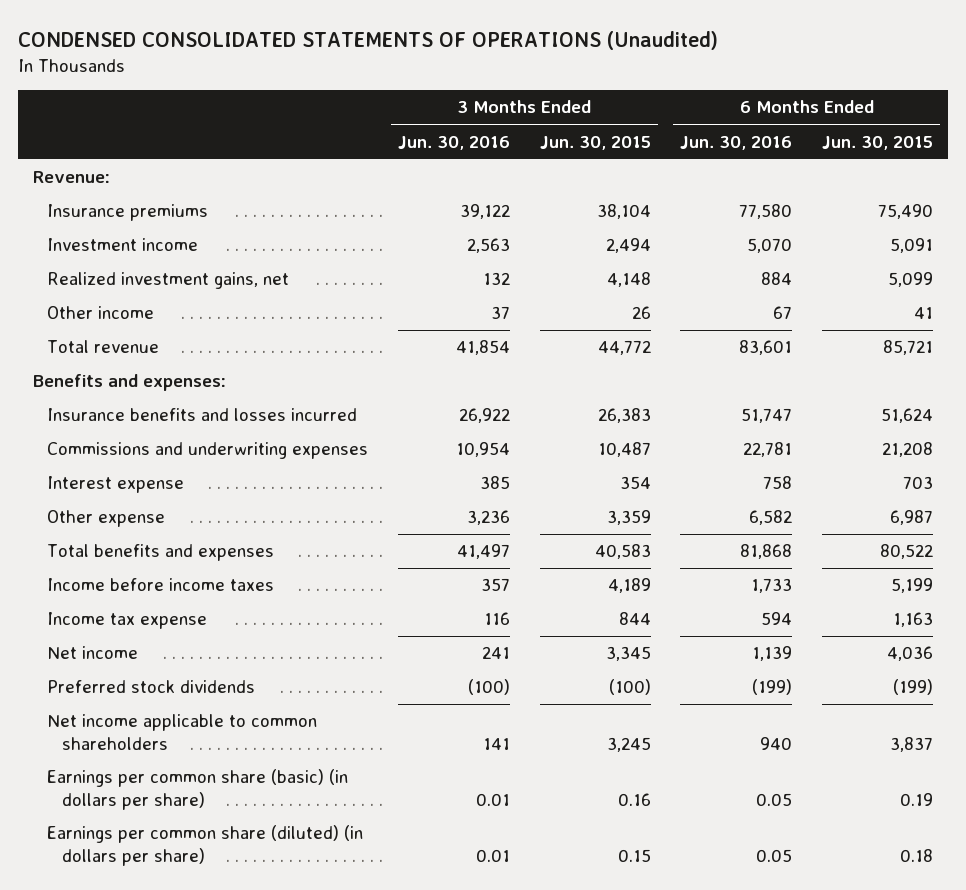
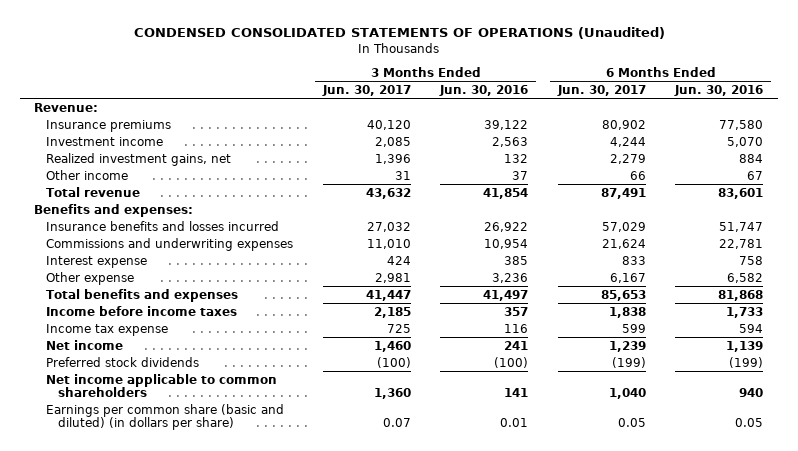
- | 3 Months Ended Jun. 30, 2016 | 3 Months Ended Jun. 30, 2015 | 6 Months Ended Jun. 30, 2016 | 6 Months Ended Jun. 30, 2015
+ | 3 Months Ended Jun. 30, 2017 | 3 Months Ended Jun. 30, 2016 | 6 Months Ended Jun. 30, 2017 | 6 Months Ended Jun. 30, 2016
- Earnings per common share (basic) (in dollars per share) | 0.01 | 0.16 | 0.05 | 0.19
- Earnings per common share (diluted) (in dollars per share) | 0.01 | 0.15 | 0.05 | 0.18
+ Earnings per common share (basic and diluted) (in dollars per share) | 0.07 | 0.01 | 0.05 | 0.05

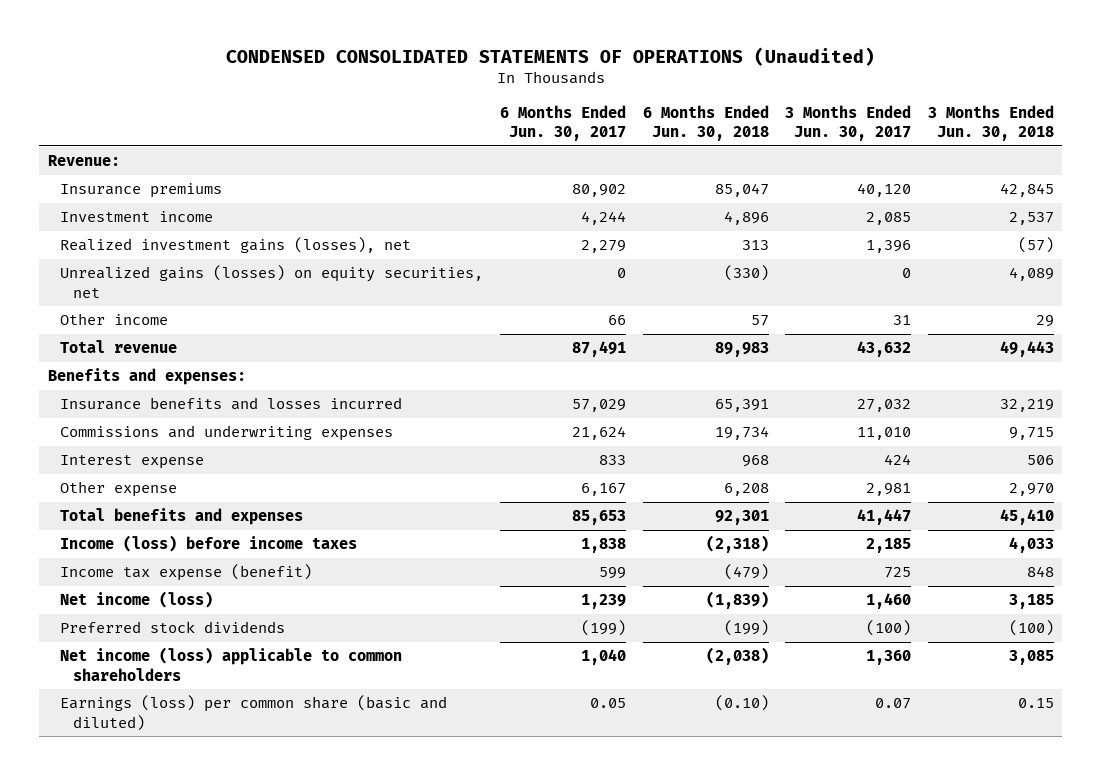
- | 3 Months Ended Jun. 30, 2017 | 3 Months Ended Jun. 30, 2016 | 6 Months Ended Jun. 30, 2017 | 6 Months Ended Jun. 30, 2016
+ | 6 Months Ended Jun. 30, 2017 | 6 Months Ended Jun. 30, 2018 | 3 Months Ended Jun. 30, 2017 | 3 Months Ended Jun. 30, 2018
- Realized investment gains, net | 1,396 | 132 | 2,279 | 884
+ Realized investment gains (losses), net | 2,279 | 313 | 1,396 | (57)
+ Unrealized gains (losses) on equity securities, net | 0 | (330) | 0 | 4,089
- Income before income taxes | 2,185 | 357 | 1,838 | 1,733
- Income tax expense | 725 | 116 | 599 | 594
- Net income | 1,460 | 241 | 1,239 | 1,139
+ Income (loss) before income taxes | 1,838 | (2,318) | 2,185 | 4,033
+ Income tax expense (benefit) | 599 | (479) | 725 | 848
+ Net income (loss) | 1,239 | (1,839) | 1,460 | 3,185
- Net income applicable to common shareholders | 1,360 | 141 | 1,040 | 940
- Earnings per common share (basic and diluted) (in dollars per share) | 0.07 | 0.01 | 0.05 | 0.05
+ Net income (loss) applicable to common shareholders | 1,040 | (2,038) | 1,360 | 3,085
+ Earnings (loss) per common share (basic and diluted) | 0.05 | (0.10) | 0.07 | 0.15

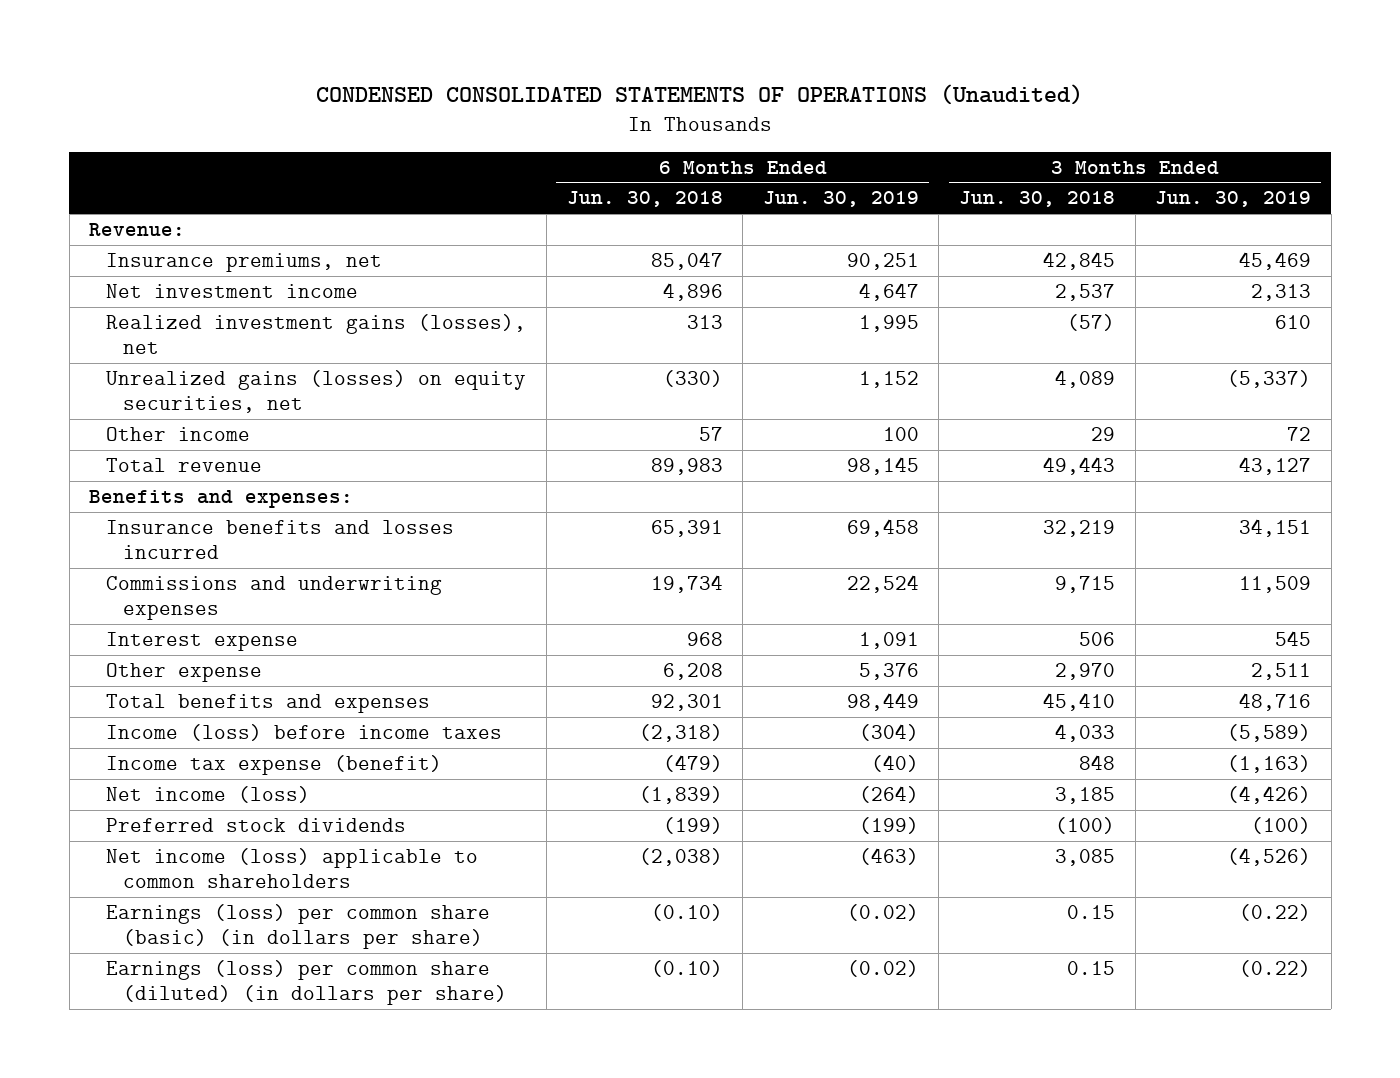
- | 6 Months Ended Jun. 30, 2017 | 6 Months Ended Jun. 30, 2018 | 3 Months Ended Jun. 30, 2017 | 3 Months Ended Jun. 30, 2018
+ | 6 Months Ended Jun. 30, 2018 | 6 Months Ended Jun. 30, 2019 | 3 Months Ended Jun. 30, 2018 | 3 Months Ended Jun. 30, 2019
- Insurance premiums | 80,902 | 85,047 | 40,120 | 42,845
- Investment income | 4,244 | 4,896 | 2,085 | 2,537
+ Insurance premiums, net | 85,047 | 90,251 | 42,845 | 45,469
+ Net investment income | 4,896 | 4,647 | 2,537 | 2,313
- Earnings (loss) per common share (basic and diluted) | 0.05 | (0.10) | 0.07 | 0.15
+ Earnings (loss) per common share (basic) (in dollars per share) | (0.10) | (0.02) | 0.15 | (0.22)
+ Earnings (loss) per common share (diluted) (in dollars per share) | (0.10) | (0.02) | 0.15 | (0.22)

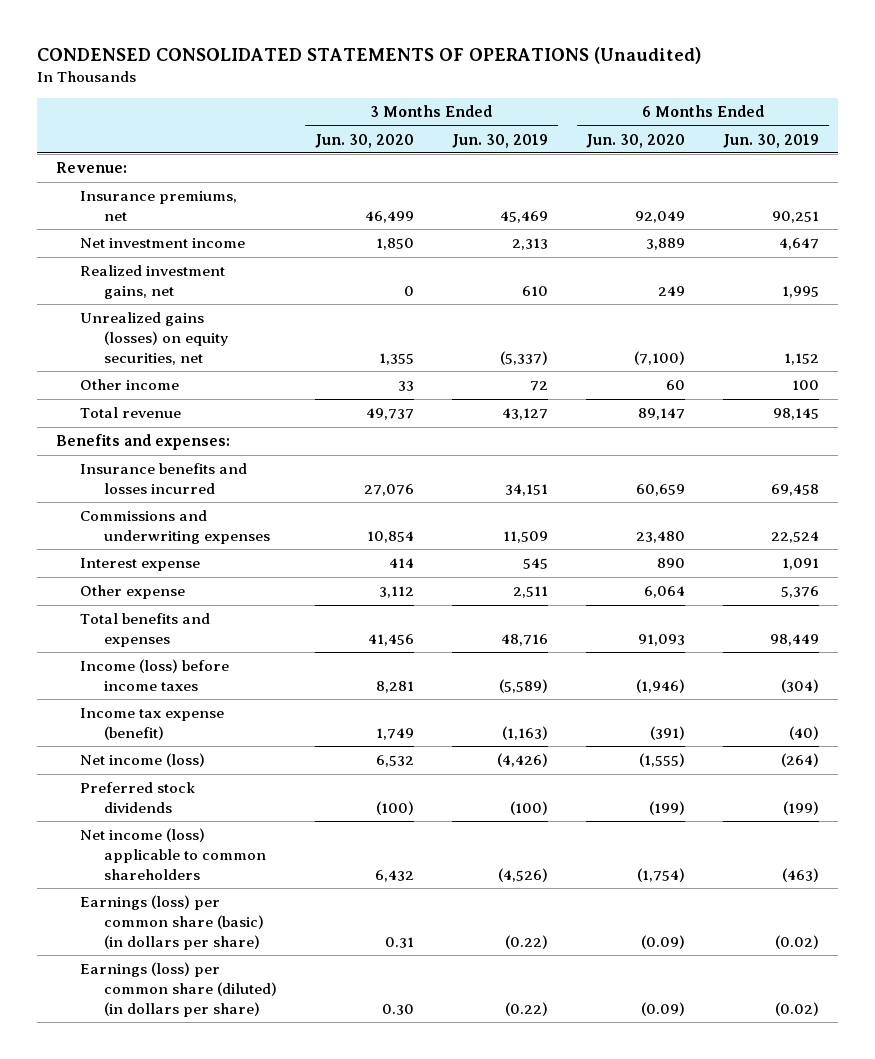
- | 6 Months Ended Jun. 30, 2018 | 6 Months Ended Jun. 30, 2019 | 3 Months Ended Jun. 30, 2018 | 3 Months Ended Jun. 30, 2019
+ | 3 Months Ended Jun. 30, 2020 | 3 Months Ended Jun. 30, 2019 | 6 Months Ended Jun. 30, 2020 | 6 Months Ended Jun. 30, 2019
- Realized investment gains (losses), net | 313 | 1,995 | (57) | 610
+ Realized investment gains, net | 0 | 610 | 249 | 1,995

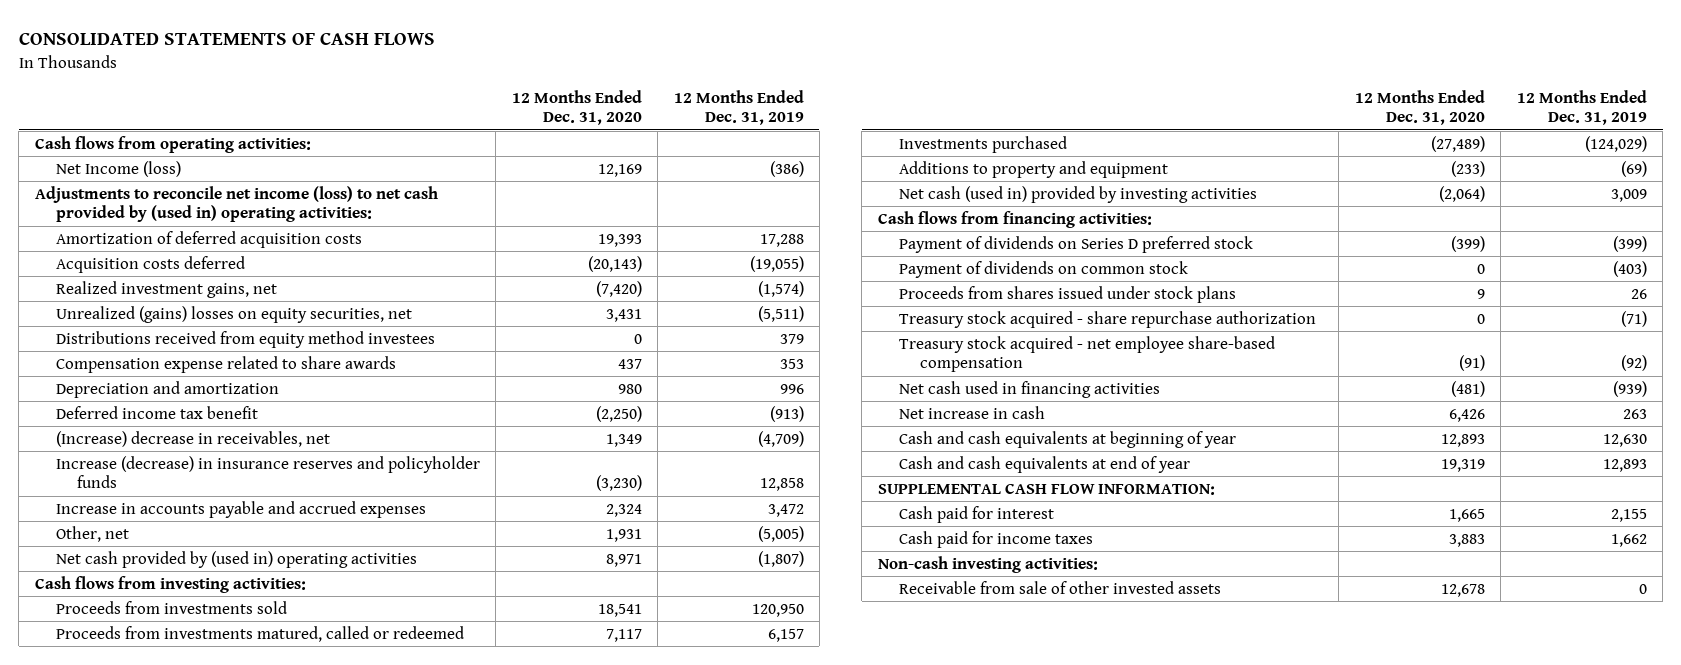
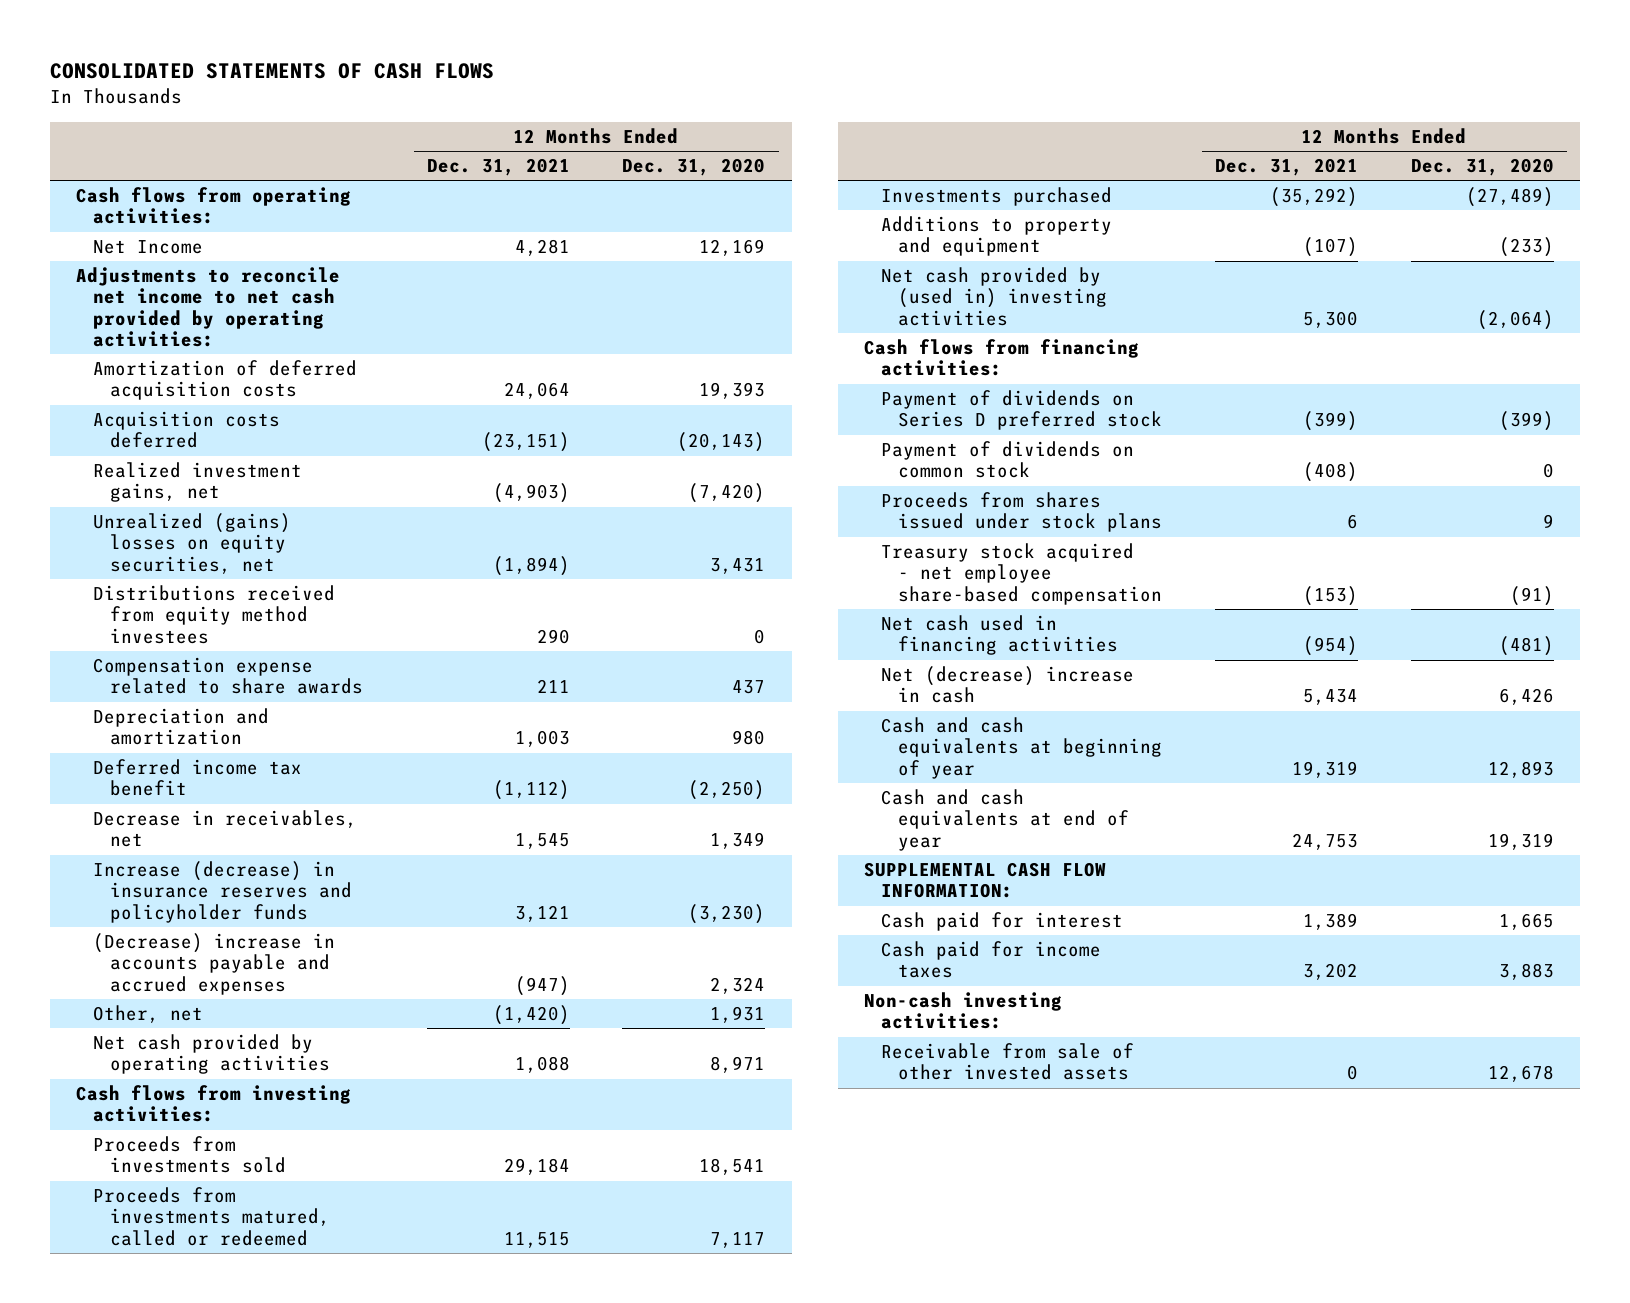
- | 12 Months Ended Dec. 31, 2020 | 12 Months Ended Dec. 31, 2019
+ | 12 Months Ended Dec. 31, 2021 | 12 Months Ended Dec. 31, 2020
- Net Income (loss) | 12,169 | (386)
- Adjustments to reconcile net income (loss) to net cash provided by (used in) operating activities:
+ Net Income | 4,281 | 12,169
+ Adjustments to reconcile net income to net cash provided by operating activities:
- (Increase) decrease in receivables, net | 1,349 | (4,709)
+ Decrease in receivables, net | 1,545 | 1,349
- Increase in accounts payable and accrued expenses | 2,324 | 3,472
+ (Decrease) increase in accounts payable and accrued expenses | (947) | 2,324
- Net cash provided by (used in) operating activities | 8,971 | (1,807)
+ Net cash provided by operating activities | 1,088 | 8,971
- Net cash (used in) provided by investing activities | (2,064) | 3,009
+ Net cash provided by (used in) investing activities | 5,300 | (2,064)
- Treasury stock acquired - share repurchase authorization | 0 | (71)
- Net increase in cash | 6,426 | 263
+ Net (decrease) increase in cash | 5,434 | 6,426

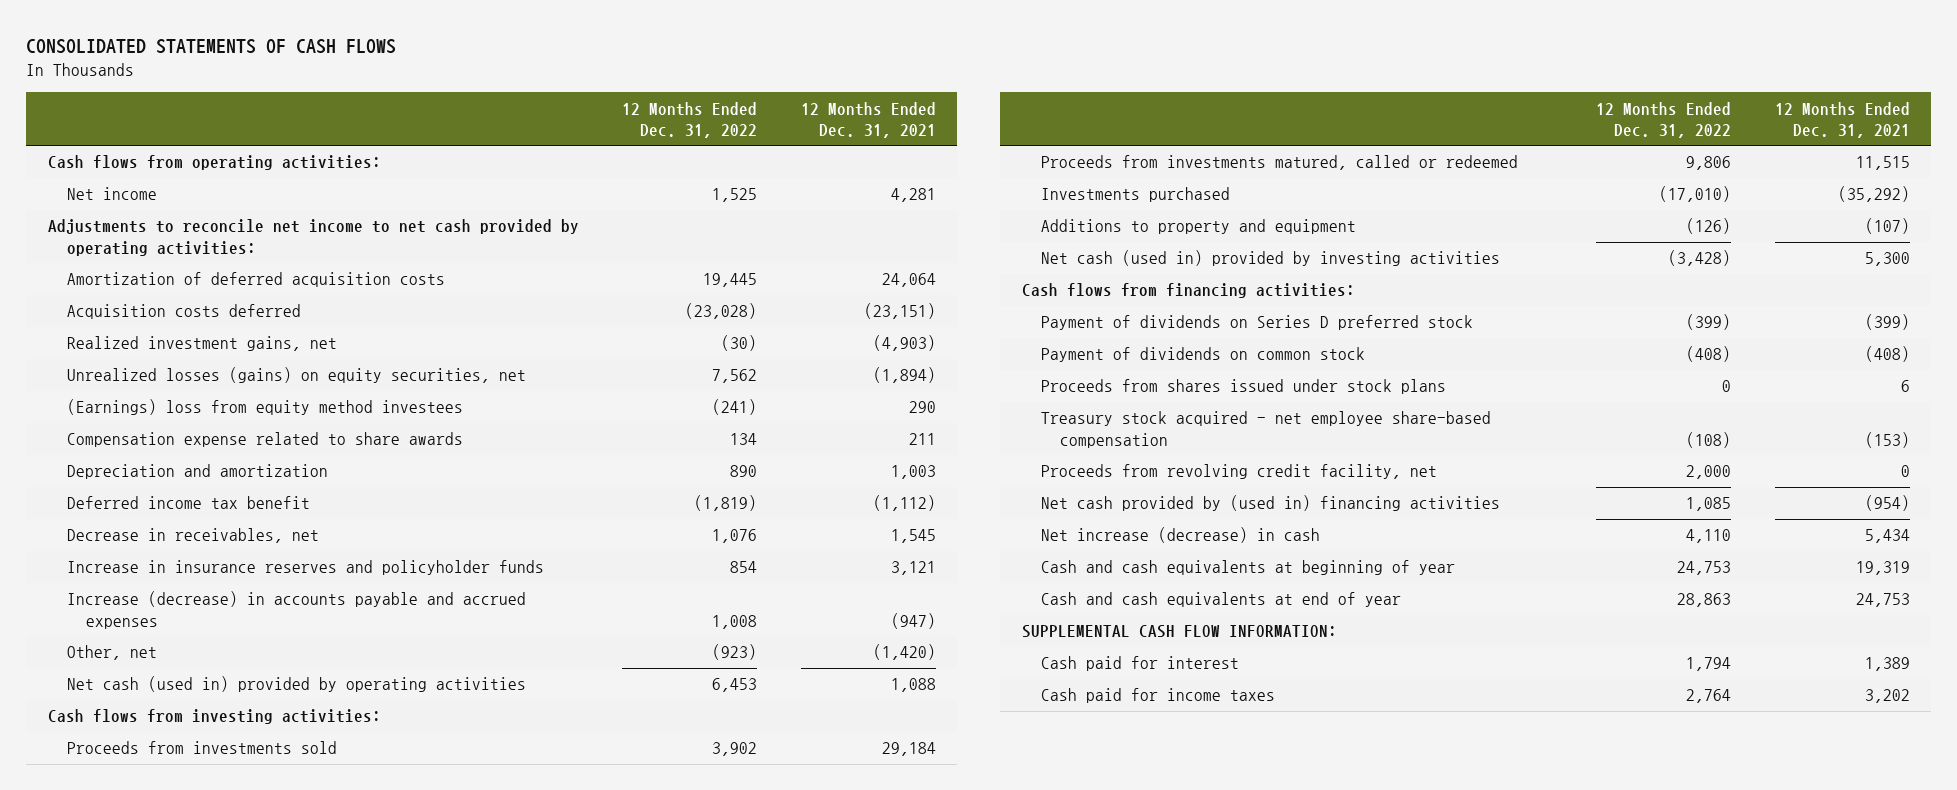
- | 12 Months Ended Dec. 31, 2021 | 12 Months Ended Dec. 31, 2020
+ | 12 Months Ended Dec. 31, 2022 | 12 Months Ended Dec. 31, 2021
- Net Income | 4,281 | 12,169
+ Net income | 1,525 | 4,281
- Unrealized (gains) losses on equity securities, net | (1,894) | 3,431
- Distributions received from equity method investees | 290 | 0
+ Unrealized losses (gains) on equity securities, net | 7,562 | (1,894)
+ (Earnings) loss from equity method investees | (241) | 290
- Increase (decrease) in insurance reserves and policyholder funds | 3,121 | (3,230)
- (Decrease) increase in accounts payable and accrued expenses | (947) | 2,324
+ Increase in insurance reserves and policyholder funds | 854 | 3,121
+ Increase (decrease) in accounts payable and accrued expenses | 1,008 | (947)
- Net cash provided by operating activities | 1,088 | 8,971
+ Net cash (used in) provided by operating activities | 6,453 | 1,088
- Net cash provided by (used in) investing activities | 5,300 | (2,064)
+ Net cash (used in) provided by investing activities | (3,428) | 5,300
- Net cash used in financing activities | (954) | (481)
- Net (decrease) increase in cash | 5,434 | 6,426
+ Proceeds from revolving credit facility, net | 2,000 | 0
+ Net cash provided by (used in) financing activities | 1,085 | (954)
+ Net increase (decrease) in cash | 4,110 | 5,434
- Non-cash investing activities:
- Receivable from sale of other invested assets | 0 | 12,678

